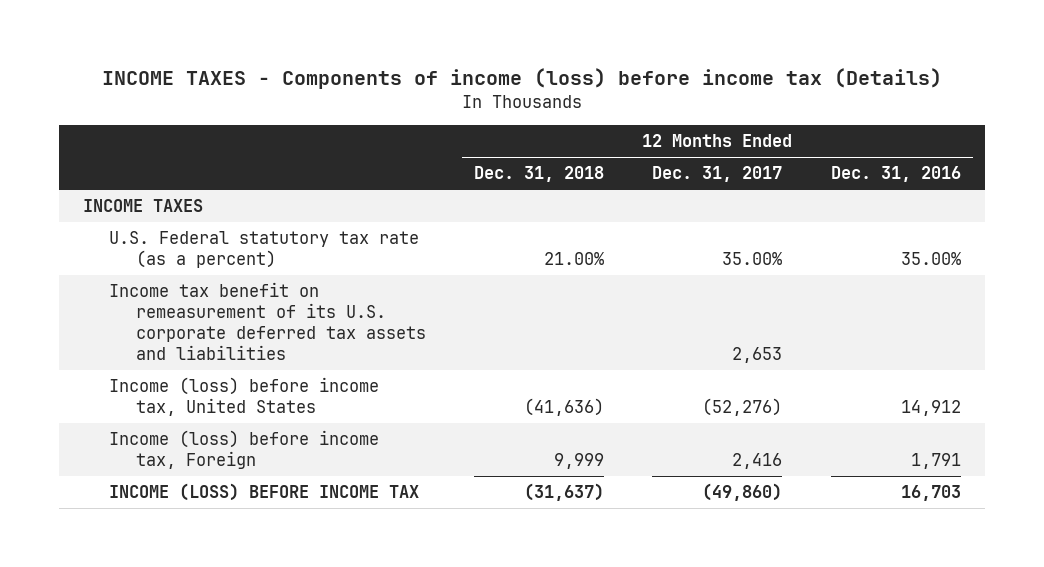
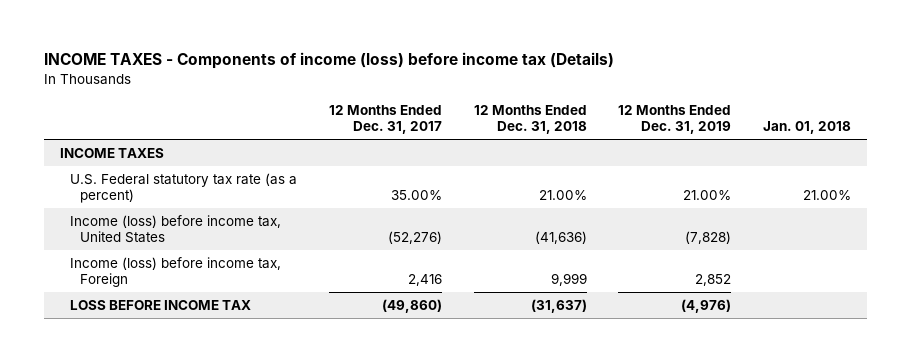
- | 12 Months Ended Dec. 31, 2018 | 12 Months Ended Dec. 31, 2017 | 12 Months Ended Dec. 31, 2016
+ | 12 Months Ended Dec. 31, 2017 | 12 Months Ended Dec. 31, 2018 | 12 Months Ended Dec. 31, 2019 | Jan. 01, 2018
- Income tax benefit on remeasurement of its U.S. corporate deferred tax assets and liabilities | | 2,653 |
- INCOME (LOSS) BEFORE INCOME TAX | (31,637) | (49,860) | 16,703
+ LOSS BEFORE INCOME TAX | (49,860) | (31,637) | (4,976) |

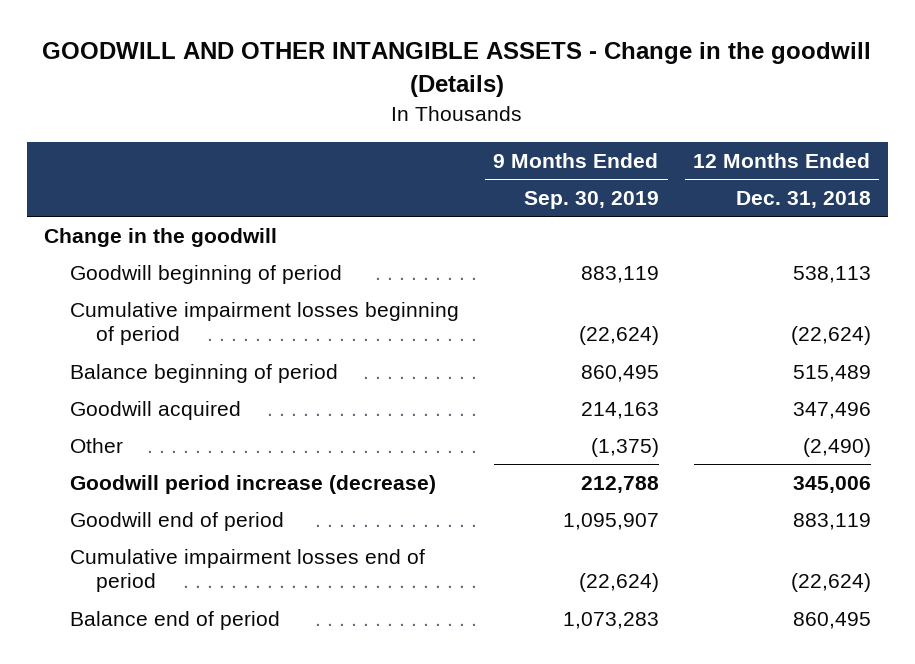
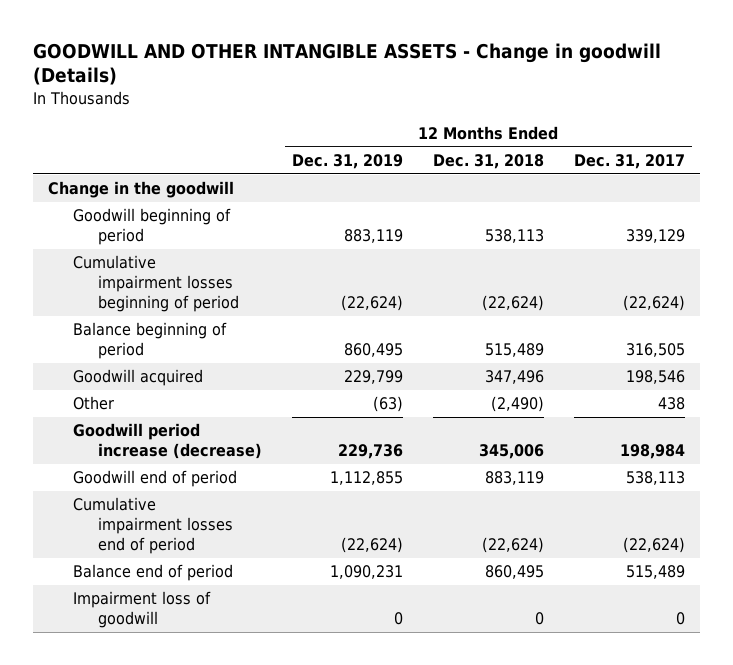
- GOODWILL AND OTHER INTANGIBLE ASSETS - Change in the goodwill (Details)
+ GOODWILL AND OTHER INTANGIBLE ASSETS - Change in goodwill (Details)
- | 9 Months Ended Sep. 30, 2019 | 12 Months Ended Dec. 31, 2018
+ | 12 Months Ended Dec. 31, 2019 | 12 Months Ended Dec. 31, 2018 | 12 Months Ended Dec. 31, 2017
+ Impairment loss of goodwill | 0 | 0 | 0

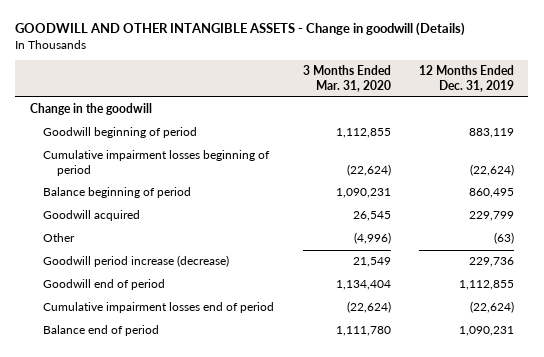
- | 12 Months Ended Dec. 31, 2019 | 12 Months Ended Dec. 31, 2018 | 12 Months Ended Dec. 31, 2017
+ | 3 Months Ended Mar. 31, 2020 | 12 Months Ended Dec. 31, 2019
- Impairment loss of goodwill | 0 | 0 | 0

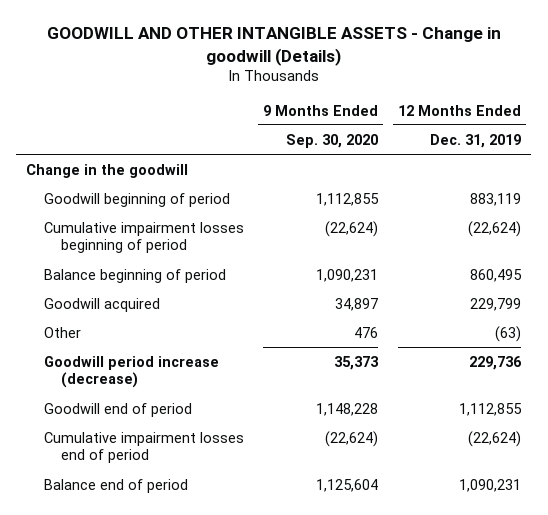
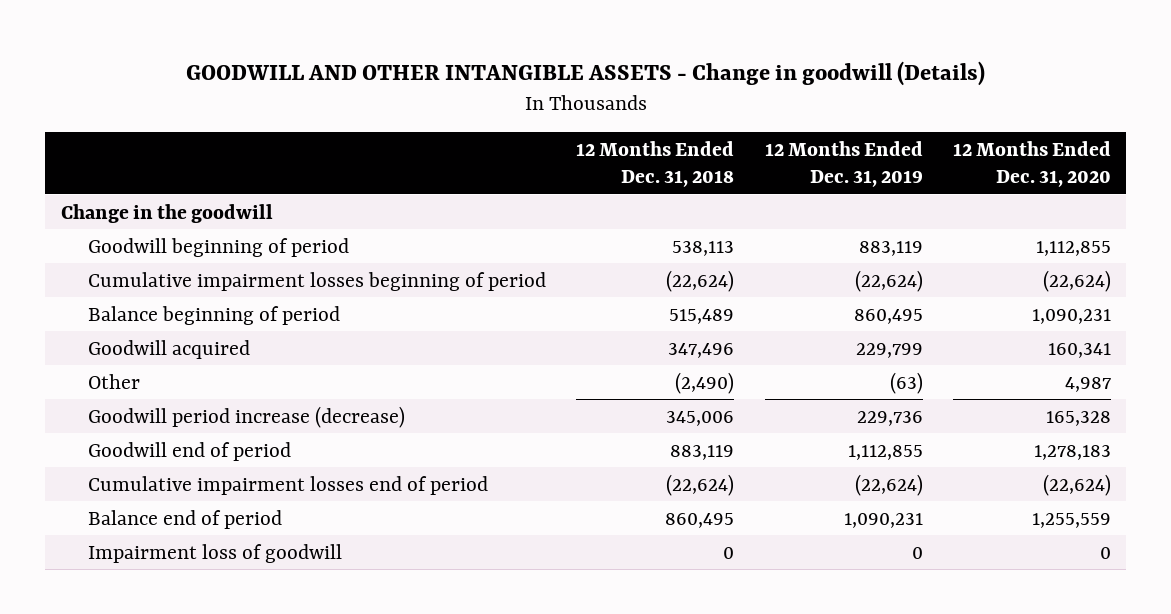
- | 9 Months Ended Sep. 30, 2020 | 12 Months Ended Dec. 31, 2019
+ | 12 Months Ended Dec. 31, 2018 | 12 Months Ended Dec. 31, 2019 | 12 Months Ended Dec. 31, 2020
+ Impairment loss of goodwill | 0 | 0 | 0

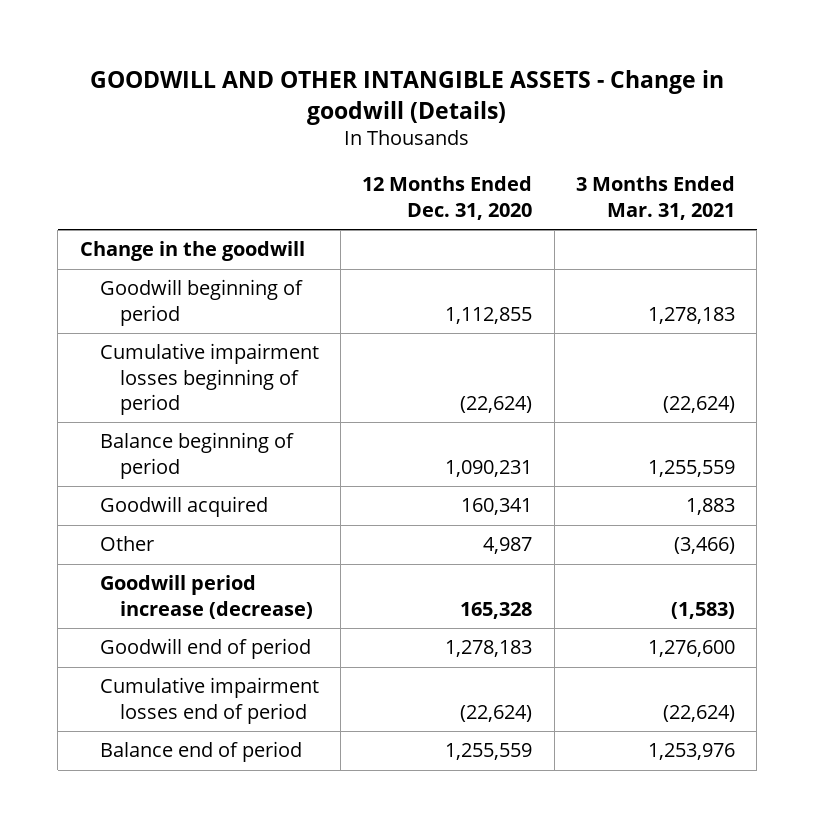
- | 12 Months Ended Dec. 31, 2018 | 12 Months Ended Dec. 31, 2019 | 12 Months Ended Dec. 31, 2020
+ | 12 Months Ended Dec. 31, 2020 | 3 Months Ended Mar. 31, 2021
- Impairment loss of goodwill | 0 | 0 | 0

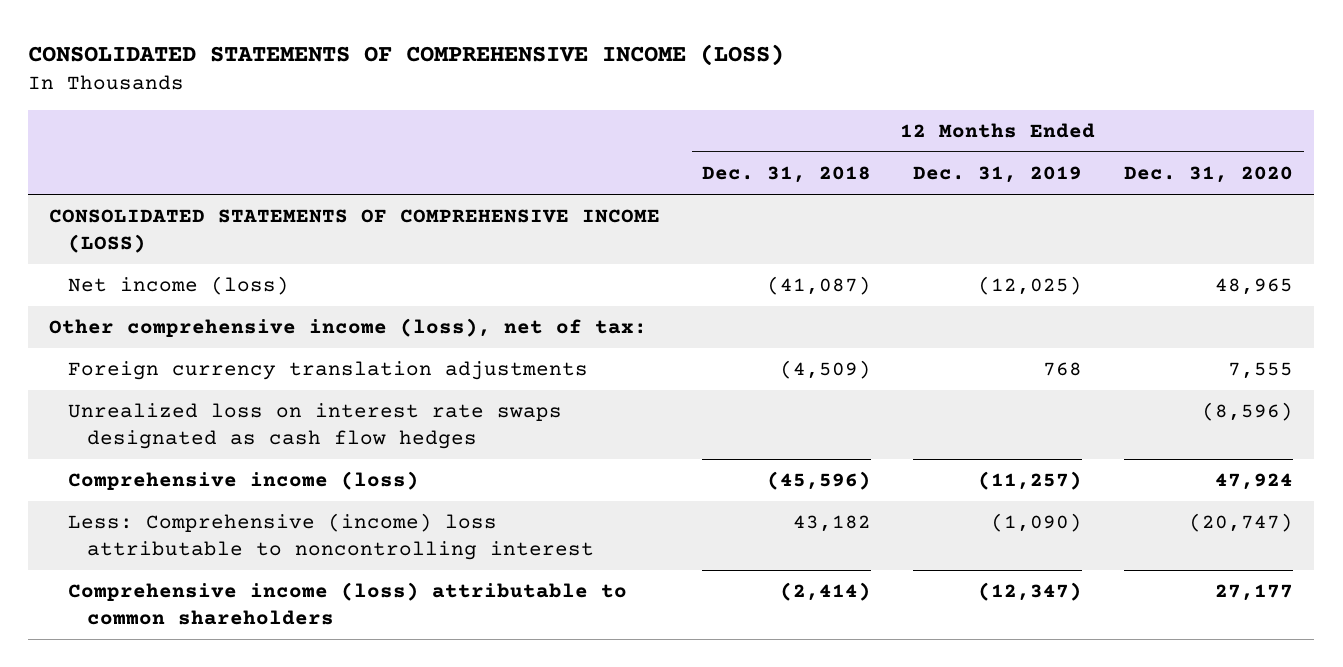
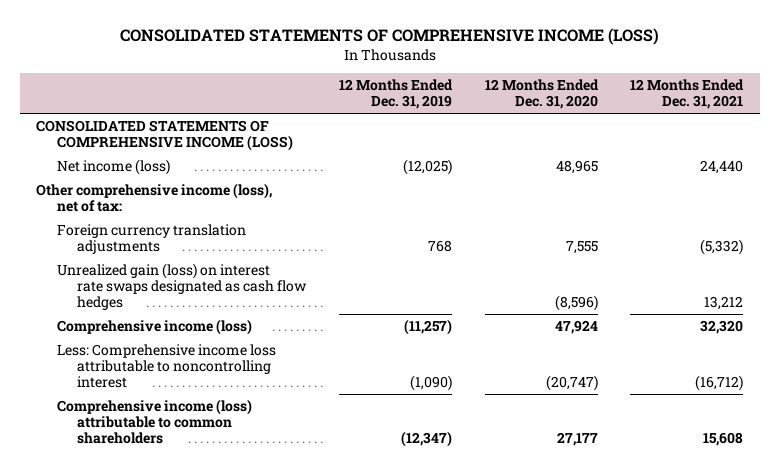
- | 12 Months Ended Dec. 31, 2018 | 12 Months Ended Dec. 31, 2019 | 12 Months Ended Dec. 31, 2020
+ | 12 Months Ended Dec. 31, 2019 | 12 Months Ended Dec. 31, 2020 | 12 Months Ended Dec. 31, 2021
- Unrealized loss on interest rate swaps designated as cash flow hedges | | | (8,596)
+ Unrealized gain (loss) on interest rate swaps designated as cash flow hedges | | (8,596) | 13,212
- Less: Comprehensive (income) loss attributable to noncontrolling interest | 43,182 | (1,090) | (20,747)
+ Less: Comprehensive income loss attributable to noncontrolling interest | (1,090) | (20,747) | (16,712)

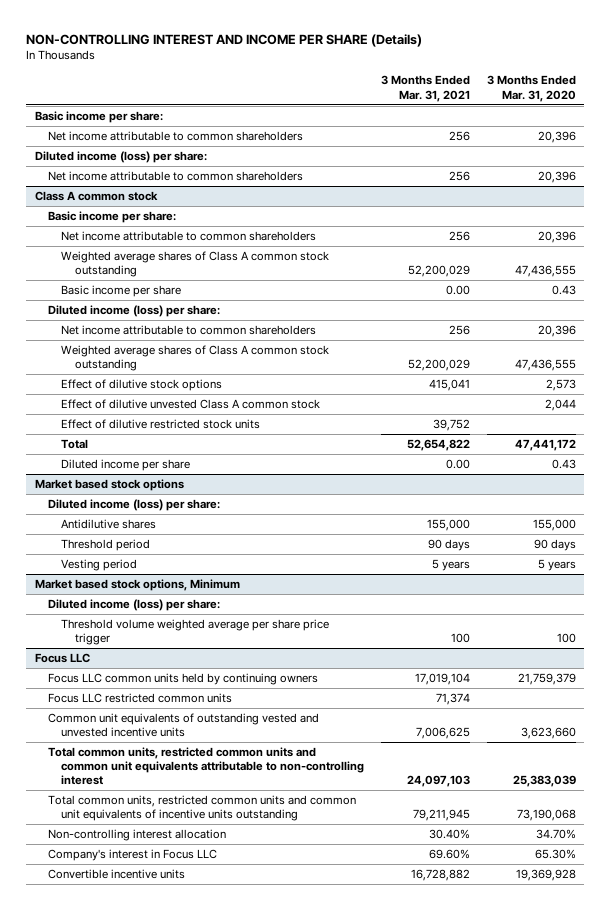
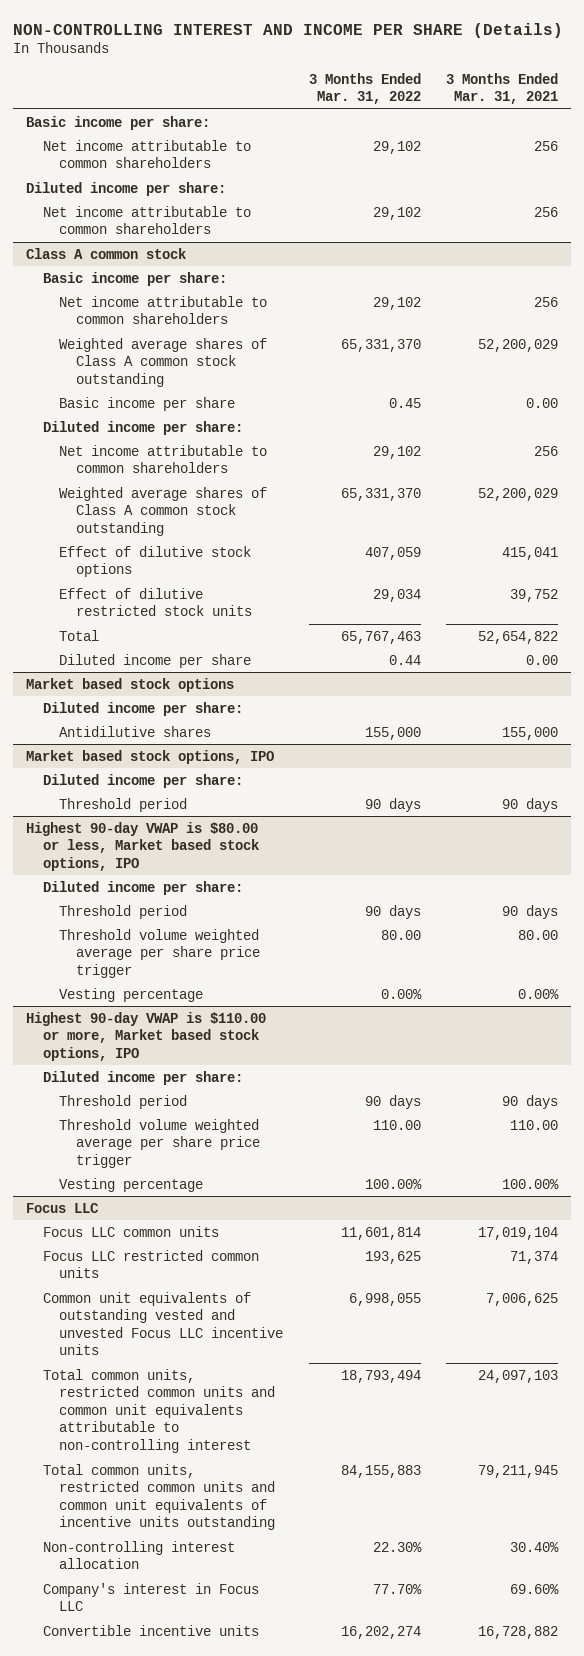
- | 3 Months Ended Mar. 31, 2021 | 3 Months Ended Mar. 31, 2020
+ | 3 Months Ended Mar. 31, 2022 | 3 Months Ended Mar. 31, 2021
- Diluted income (loss) per share:
+ Diluted income per share:
@ Class A common stock
- Diluted income (loss) per share:
+ Diluted income per share:
- Effect of dilutive unvested Class A common stock | | 2,044
@ Market based stock options
- Diluted income (loss) per share:
+ Diluted income per share:
+ Market based stock options, IPO
+ Diluted income per share:
@ Market based stock options
- Vesting period | 5 years | 5 years
- Market based stock options, Minimum
- Diluted income (loss) per share:
- Threshold volume weighted average per share price trigger | 100 | 100
+ Highest 90-day VWAP is $80.00 or less, Market based stock options, IPO
+ Diluted income per share:
+ Threshold period | 90 days | 90 days
+ Threshold volume weighted average per share price trigger | 80.00 | 80.00
+ Vesting percentage | 0.00% | 0.00%
+ Highest 90-day VWAP is $110.00 or more, Market based stock options, IPO
+ Diluted income per share:
+ Threshold period | 90 days | 90 days
+ Threshold volume weighted average per share price trigger | 110.00 | 110.00
+ Vesting percentage | 100.00% | 100.00%
@ Focus LLC
- Focus LLC common units held by continuing owners | 17,019,104 | 21,759,379
+ Focus LLC common units | 11,601,814 | 17,019,104
- Common unit equivalents of outstanding vested and unvested incentive units | 7,006,625 | 3,623,660
+ Common unit equivalents of outstanding vested and unvested Focus LLC incentive units | 6,998,055 | 7,006,625

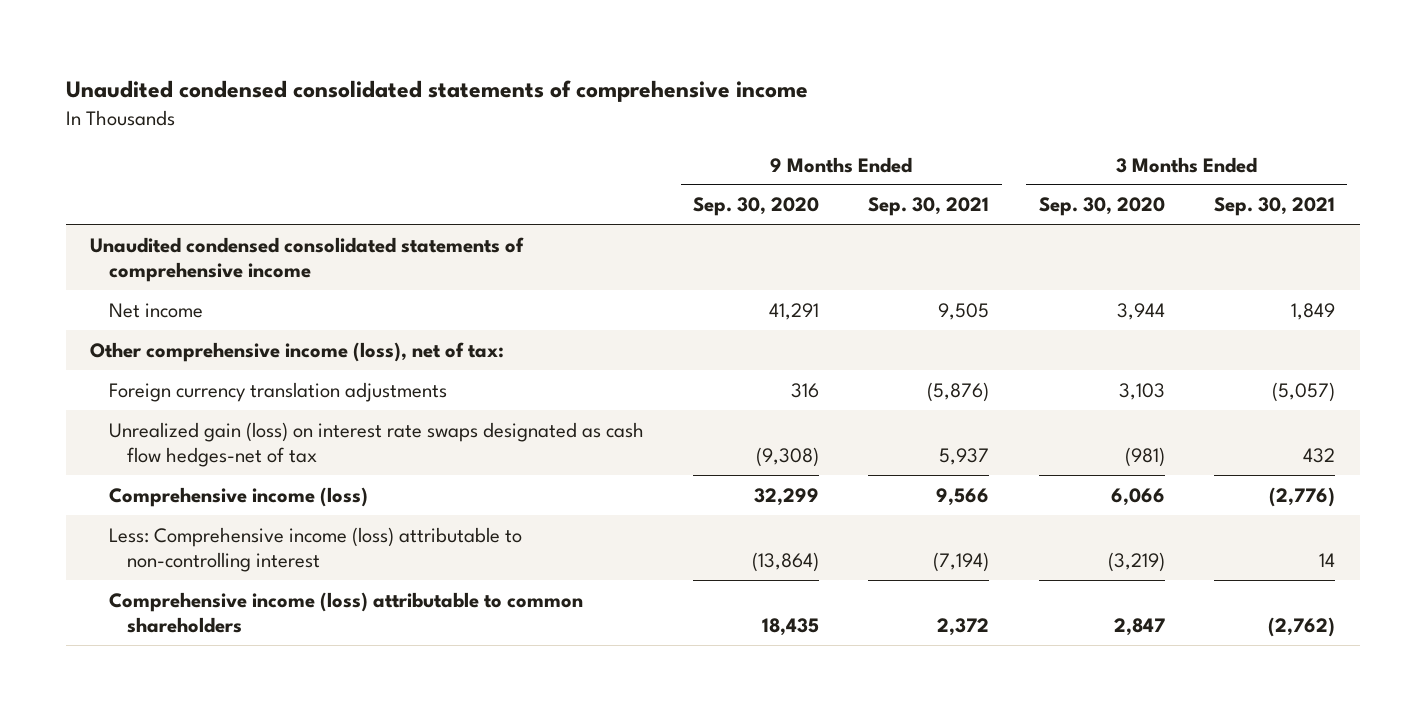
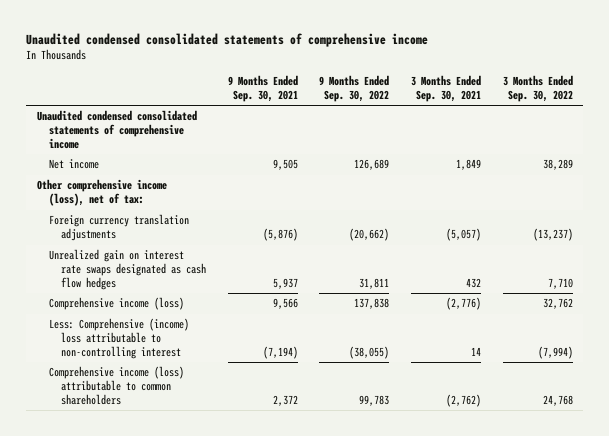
- | 9 Months Ended Sep. 30, 2020 | 9 Months Ended Sep. 30, 2021 | 3 Months Ended Sep. 30, 2020 | 3 Months Ended Sep. 30, 2021
+ | 9 Months Ended Sep. 30, 2021 | 9 Months Ended Sep. 30, 2022 | 3 Months Ended Sep. 30, 2021 | 3 Months Ended Sep. 30, 2022
- Unrealized gain (loss) on interest rate swaps designated as cash flow hedges-net of tax | (9,308) | 5,937 | (981) | 432
+ Unrealized gain on interest rate swaps designated as cash flow hedges | 5,937 | 31,811 | 432 | 7,710
- Less: Comprehensive income (loss) attributable to non-controlling interest | (13,864) | (7,194) | (3,219) | 14
+ Less: Comprehensive (income) loss attributable to non-controlling interest | (7,194) | (38,055) | 14 | (7,994)

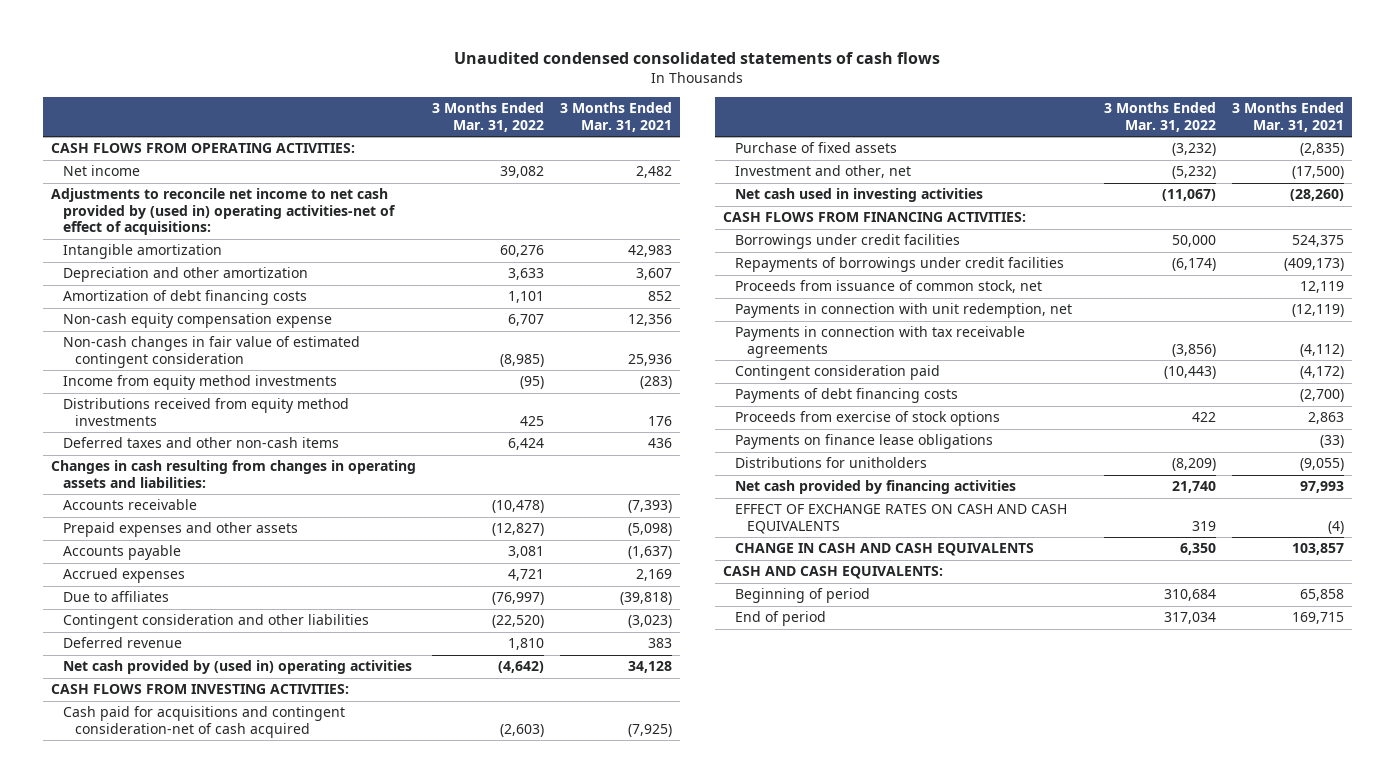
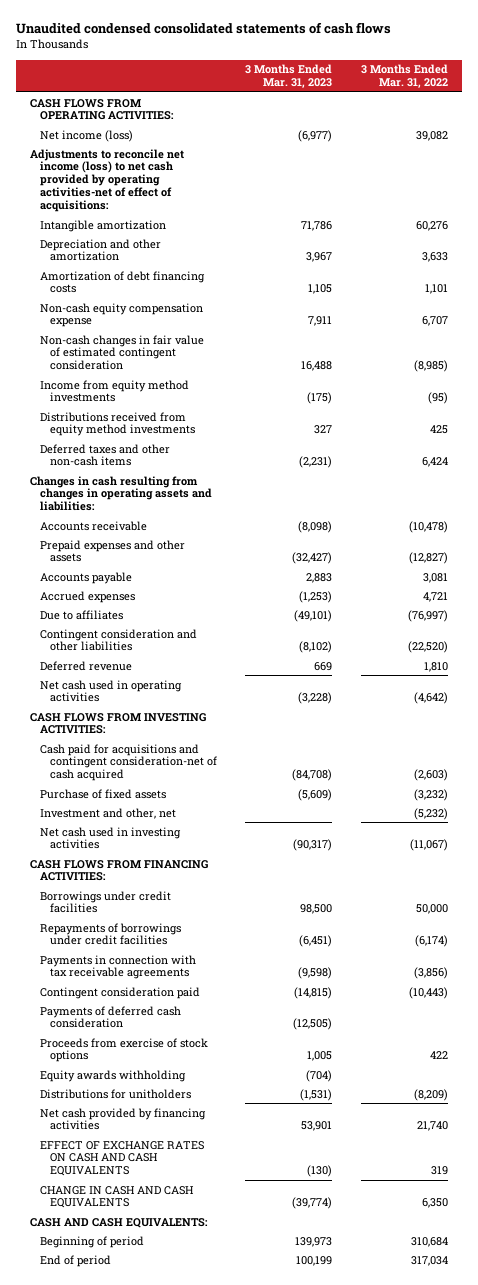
- | 3 Months Ended Mar. 31, 2022 | 3 Months Ended Mar. 31, 2021
+ | 3 Months Ended Mar. 31, 2023 | 3 Months Ended Mar. 31, 2022
- Net income | 39,082 | 2,482
- Adjustments to reconcile net income to net cash provided by (used in) operating activities-net of effect of acquisitions:
+ Net income (loss) | (6,977) | 39,082
+ Adjustments to reconcile net income (loss) to net cash provided by operating activities-net of effect of acquisitions:
- Net cash provided by (used in) operating activities | (4,642) | 34,128
+ Net cash used in operating activities | (3,228) | (4,642)
- Proceeds from issuance of common stock, net | | 12,119
- Payments in connection with unit redemption, net | | (12,119)
- Payments of debt financing costs | | (2,700)
+ Payments of deferred cash consideration | (12,505) |
- Payments on finance lease obligations | | (33)
+ Equity awards withholding | (704) |

